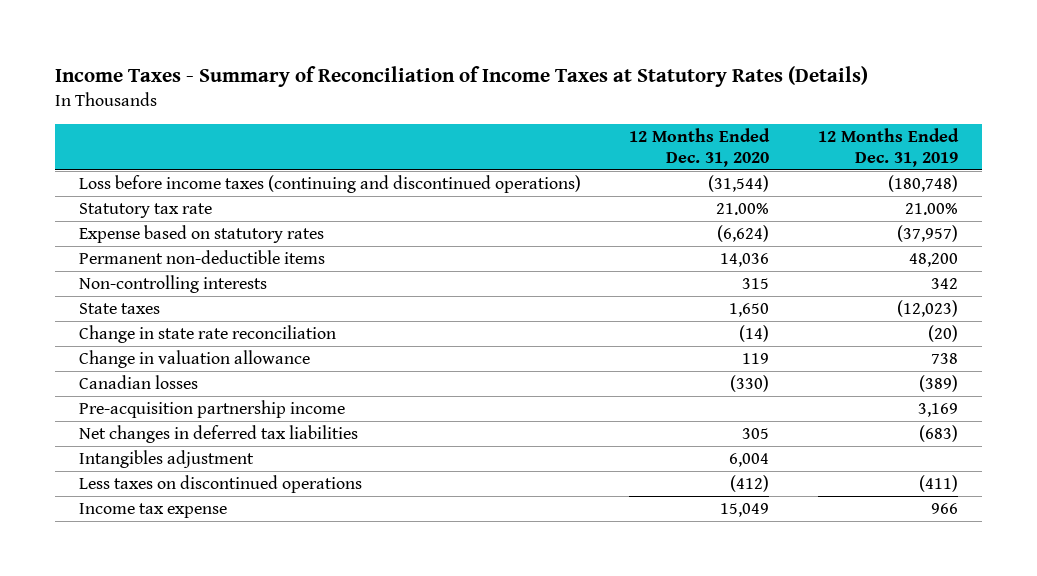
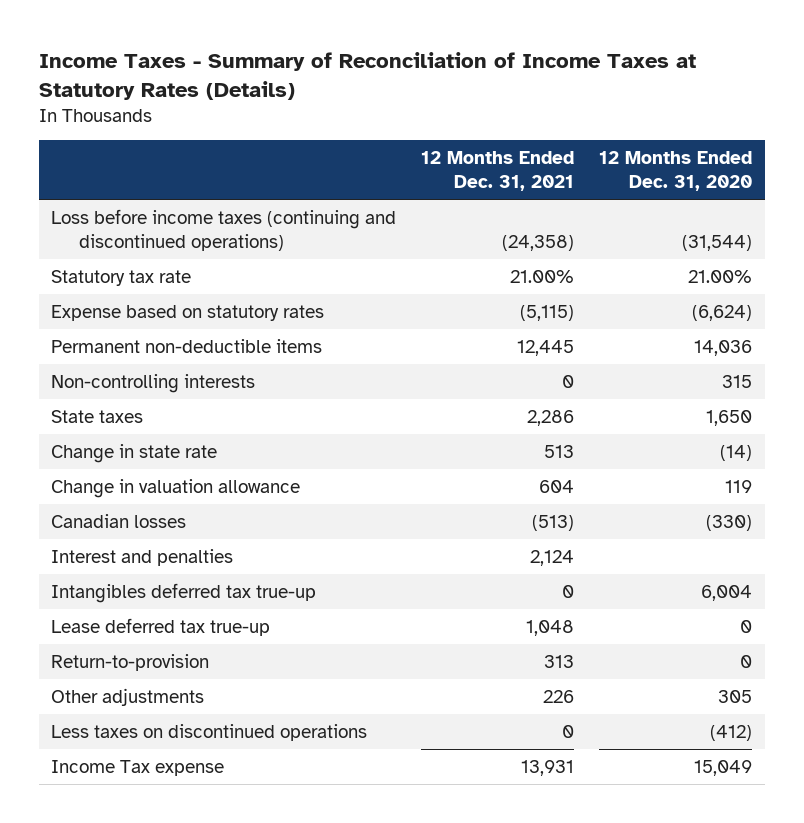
- | 12 Months Ended Dec. 31, 2020 | 12 Months Ended Dec. 31, 2019
+ | 12 Months Ended Dec. 31, 2021 | 12 Months Ended Dec. 31, 2020
- Change in state rate reconciliation | (14) | (20)
+ Change in state rate | 513 | (14)
- Pre-acquisition partnership income | | 3,169
- Net changes in deferred tax liabilities | 305 | (683)
- Intangibles adjustment | 6,004 |
+ Interest and penalties | 2,124 |
+ Intangibles deferred tax true-up | 0 | 6,004
+ Lease deferred tax true-up | 1,048 | 0
+ Return-to-provision | 313 | 0
+ Other adjustments | 226 | 305
- Income tax expense | 15,049 | 966
+ Income Tax expense | 13,931 | 15,049

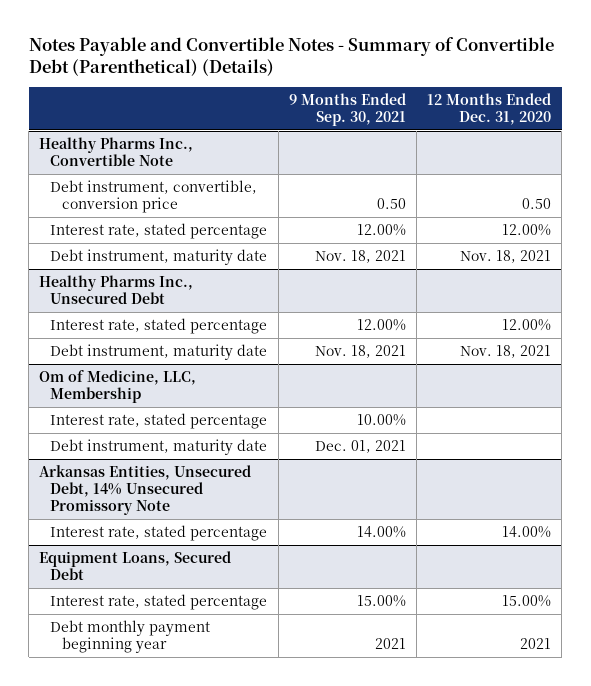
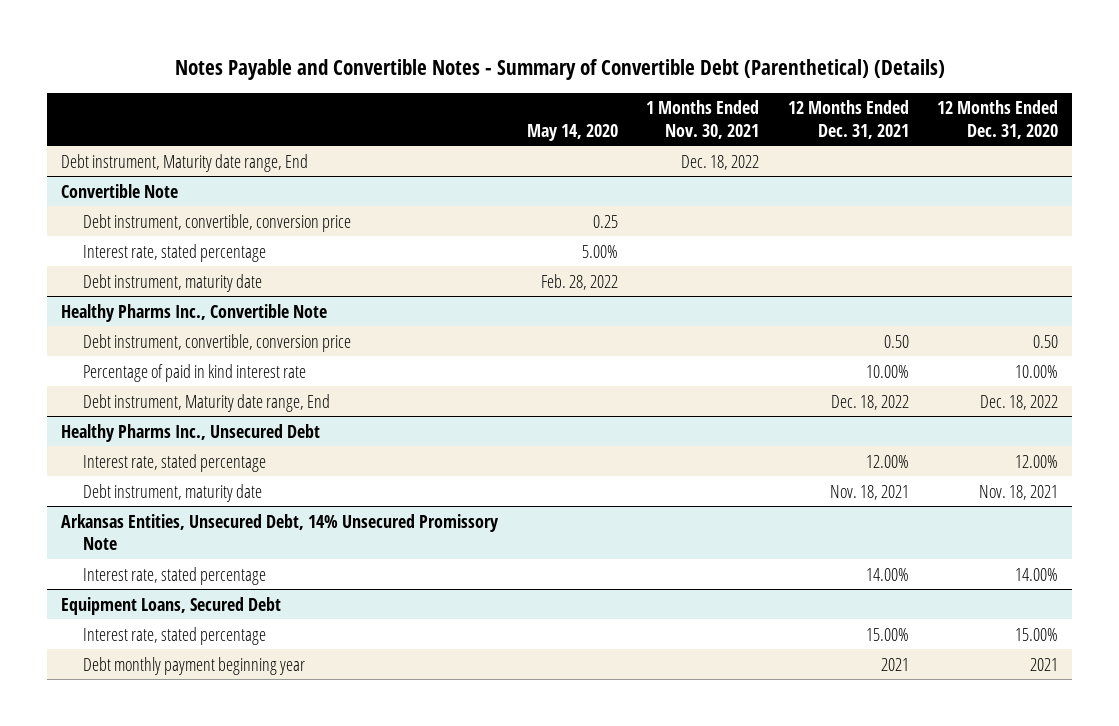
- | 9 Months Ended Sep. 30, 2021 | 12 Months Ended Dec. 31, 2020
+ | May 14, 2020 | 1 Months Ended Nov. 30, 2021 | 12 Months Ended Dec. 31, 2021 | 12 Months Ended Dec. 31, 2020
+ Debt instrument, Maturity date range, End | | Dec. 18, 2022 | |
+ Convertible Note
+ Debt instrument, convertible, conversion price | 0.25 | | |
+ Interest rate, stated percentage | 5.00% | | |
+ Debt instrument, maturity date | Feb. 28, 2022 | | |
@ Healthy Pharms Inc., Convertible Note
- Interest rate, stated percentage | 12.00% | 12.00%
- Debt instrument, maturity date | Nov. 18, 2021 | Nov. 18, 2021
+ Percentage of paid in kind interest rate | | | 10.00% | 10.00%
+ Debt instrument, Maturity date range, End | | | Dec. 18, 2022 | Dec. 18, 2022
- Om of Medicine, LLC, Membership
- Interest rate, stated percentage | 10.00% |
- Debt instrument, maturity date | Dec. 01, 2021 |

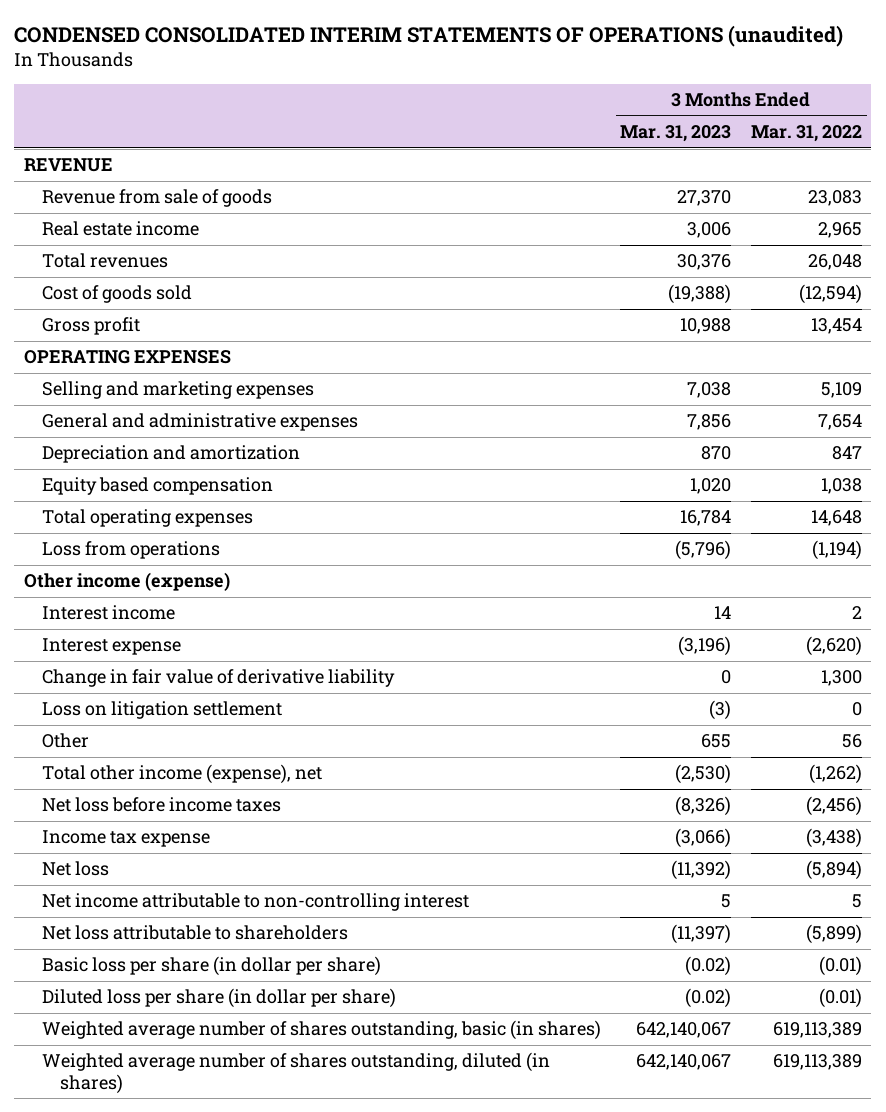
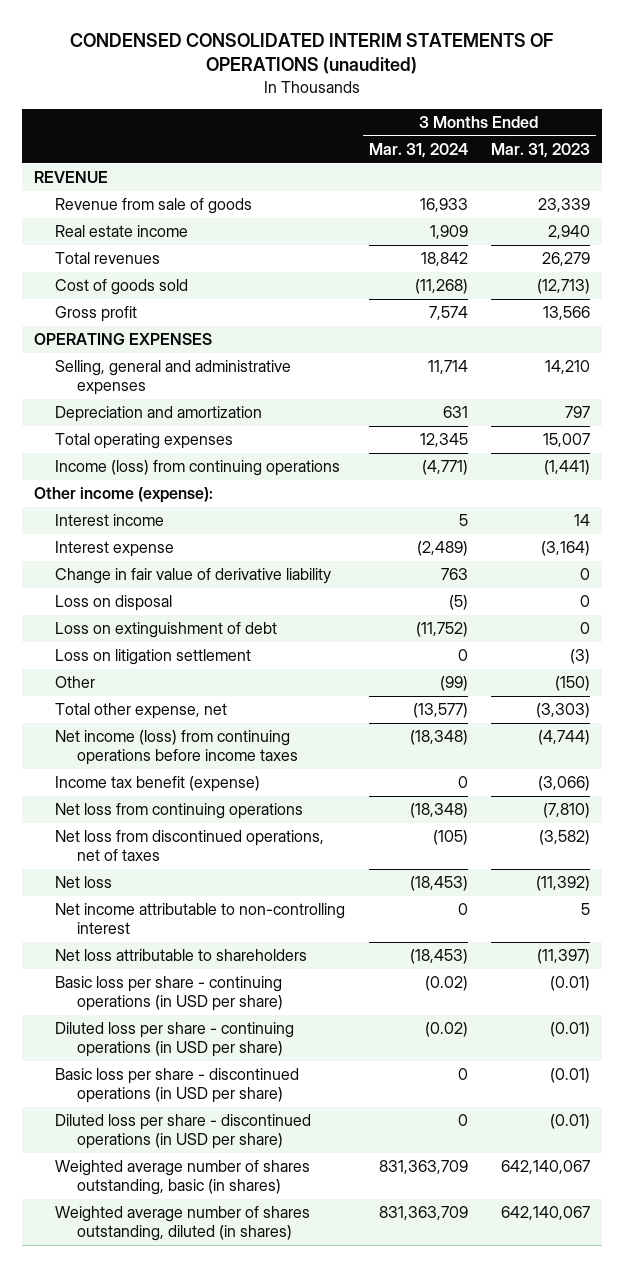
- | 3 Months Ended Mar. 31, 2023 | 3 Months Ended Mar. 31, 2022
+ | 3 Months Ended Mar. 31, 2024 | 3 Months Ended Mar. 31, 2023
- Revenue from sale of goods | 27,370 | 23,083
- Real estate income | 3,006 | 2,965
- Total revenues | 30,376 | 26,048
- Cost of goods sold | (19,388) | (12,594)
- Gross profit | 10,988 | 13,454
+ Revenue from sale of goods | 16,933 | 23,339
+ Real estate income | 1,909 | 2,940
+ Total revenues | 18,842 | 26,279
+ Cost of goods sold | (11,268) | (12,713)
+ Gross profit | 7,574 | 13,566
- Selling and marketing expenses | 7,038 | 5,109
- General and administrative expenses | 7,856 | 7,654
- Depreciation and amortization | 870 | 847
- Equity based compensation | 1,020 | 1,038
- Total operating expenses | 16,784 | 14,648
- Loss from operations | (5,796) | (1,194)
- Other income (expense)
+ Selling, general and administrative expenses | 11,714 | 14,210
+ Depreciation and amortization | 631 | 797
+ Total operating expenses | 12,345 | 15,007
+ Income (loss) from continuing operations | (4,771) | (1,441)
+ Other income (expense):
- Interest expense | (3,196) | (2,620)
+ Interest expense | (2,489) | (3,164)
+ Loss on disposal | (5) | 0
+ Loss on extinguishment of debt | (11,752) | 0
- Other | 655 | 56
- Total other income (expense), net | (2,530) | (1,262)
- Net loss before income taxes | (8,326) | (2,456)
- Income tax expense | (3,066) | (3,438)
+ Other | (99) | (150)
+ Total other expense, net | (13,577) | (3,303)
+ Net income (loss) from continuing operations before income taxes | (18,348) | (4,744)
+ Income tax benefit (expense) | 0 | (3,066)
+ Net loss from continuing operations | (18,348) | (7,810)
+ Net loss from discontinued operations, net of taxes | (105) | (3,582)
- Basic loss per share (in dollar per share) | (0.02) | (0.01)
- Diluted loss per share (in dollar per share) | (0.02) | (0.01)
+ Basic loss per share - continuing operations (in USD per share) | (0.02) | (0.01)
+ Diluted loss per share - continuing operations (in USD per share) | (0.02) | (0.01)
+ Basic loss per share - discontinued operations (in USD per share) | 0 | (0.01)
+ Diluted loss per share - discontinued operations (in USD per share) | 0 | (0.01)

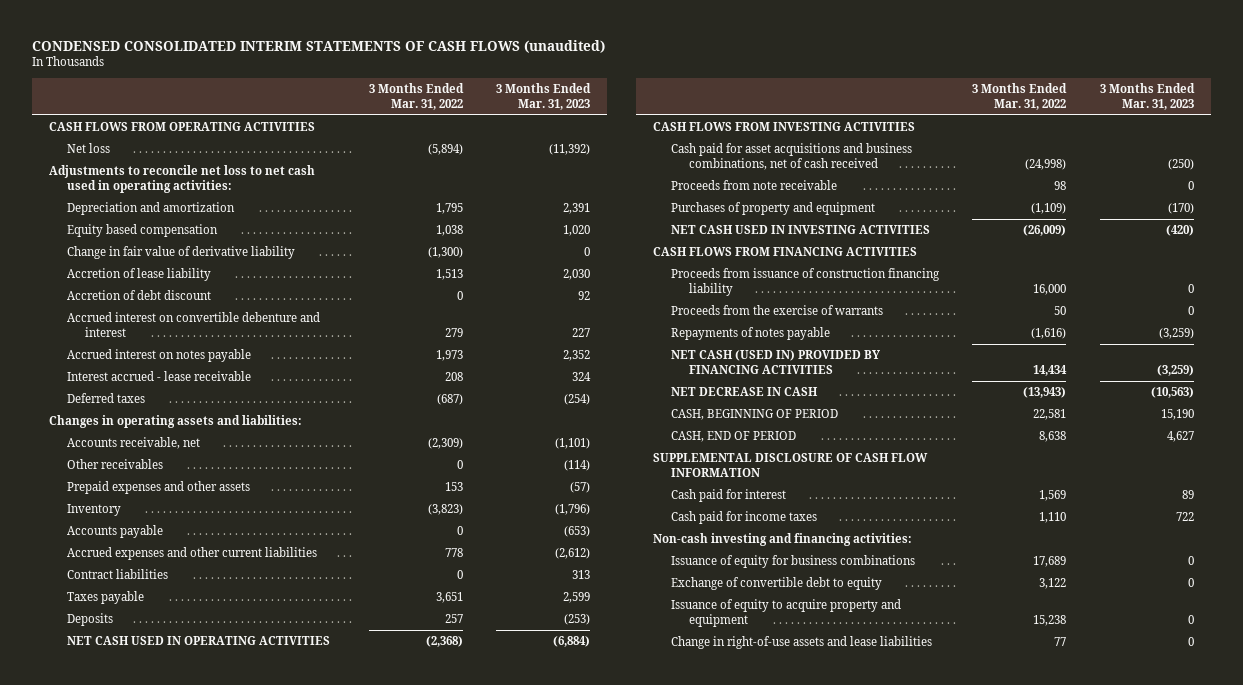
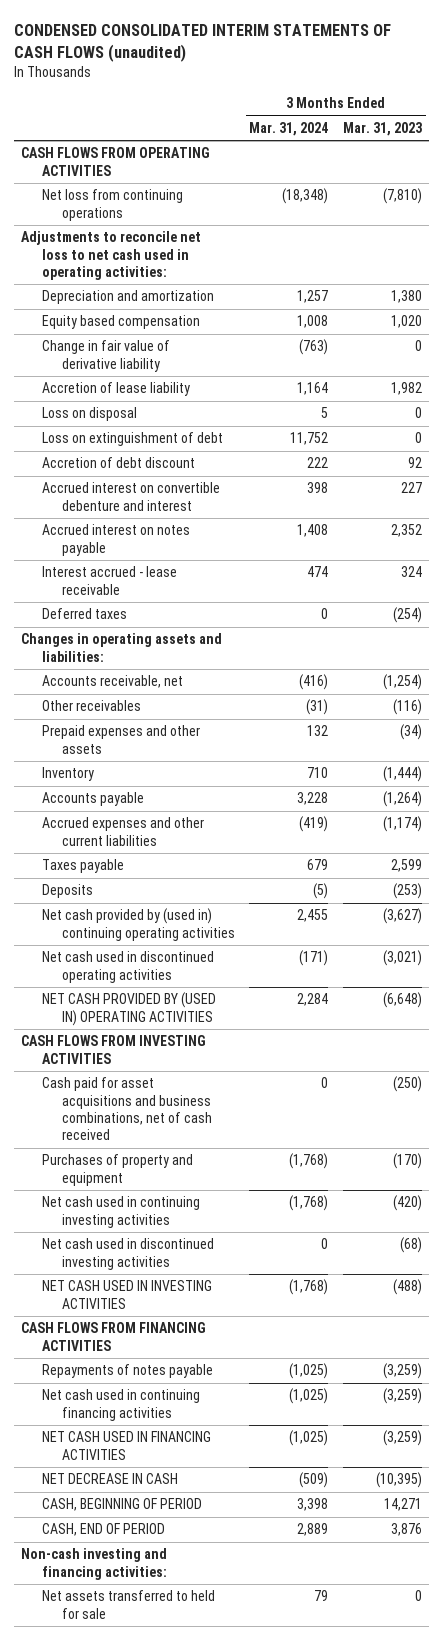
- | 3 Months Ended Mar. 31, 2022 | 3 Months Ended Mar. 31, 2023
+ | 3 Months Ended Mar. 31, 2024 | 3 Months Ended Mar. 31, 2023
- Net loss | (5,894) | (11,392)
+ Net loss from continuing operations | (18,348) | (7,810)
- Depreciation and amortization | 1,795 | 2,391
+ Depreciation and amortization | 1,257 | 1,380
- Accretion of lease liability | 1,513 | 2,030
+ Accretion of lease liability | 1,164 | 1,982
+ Loss on disposal | 5 | 0
+ Loss on extinguishment of debt | 11,752 | 0
- Accounts receivable, net | (2,309) | (1,101)
- Other receivables | 0 | (114)
- Prepaid expenses and other assets | 153 | (57)
- Inventory | (3,823) | (1,796)
- Accounts payable | 0 | (653)
- Accrued expenses and other current liabilities | 778 | (2,612)
- Contract liabilities | 0 | 313
+ Accounts receivable, net | (416) | (1,254)
+ Other receivables | (31) | (116)
+ Prepaid expenses and other assets | 132 | (34)
+ Inventory | 710 | (1,444)
+ Accounts payable | 3,228 | (1,264)
+ Accrued expenses and other current liabilities | (419) | (1,174)
- NET CASH USED IN OPERATING ACTIVITIES | (2,368) | (6,884)
+ Net cash provided by (used in) continuing operating activities | 2,455 | (3,627)
+ Net cash used in discontinued operating activities | (171) | (3,021)
+ NET CASH PROVIDED BY (USED IN) OPERATING ACTIVITIES | 2,284 | (6,648)
- Proceeds from note receivable | 98 | 0
- NET CASH USED IN INVESTING ACTIVITIES | (26,009) | (420)
+ Net cash used in continuing investing activities | (1,768) | (420)
+ Net cash used in discontinued investing activities | 0 | (68)
+ NET CASH USED IN INVESTING ACTIVITIES | (1,768) | (488)
- Proceeds from issuance of construction financing liability | 16,000 | 0
- Proceeds from the exercise of warrants | 50 | 0
- NET CASH (USED IN) PROVIDED BY FINANCING ACTIVITIES | 14,434 | (3,259)
- NET DECREASE IN CASH | (13,943) | (10,563)
- CASH, BEGINNING OF PERIOD | 22,581 | 15,190
- CASH, END OF PERIOD | 8,638 | 4,627
- SUPPLEMENTAL DISCLOSURE OF CASH FLOW INFORMATION
- Cash paid for interest | 1,569 | 89
- Cash paid for income taxes | 1,110 | 722
+ Net cash used in continuing financing activities | (1,025) | (3,259)
+ NET CASH USED IN FINANCING ACTIVITIES | (1,025) | (3,259)
+ NET DECREASE IN CASH | (509) | (10,395)
+ CASH, BEGINNING OF PERIOD | 3,398 | 14,271
+ CASH, END OF PERIOD | 2,889 | 3,876
- Issuance of equity for business combinations | 17,689 | 0
- Exchange of convertible debt to equity | 3,122 | 0
- Issuance of equity to acquire property and equipment | 15,238 | 0
- Change in right-of-use assets and lease liabilities | 77 | 0
+ Net assets transferred to held for sale | 79 | 0

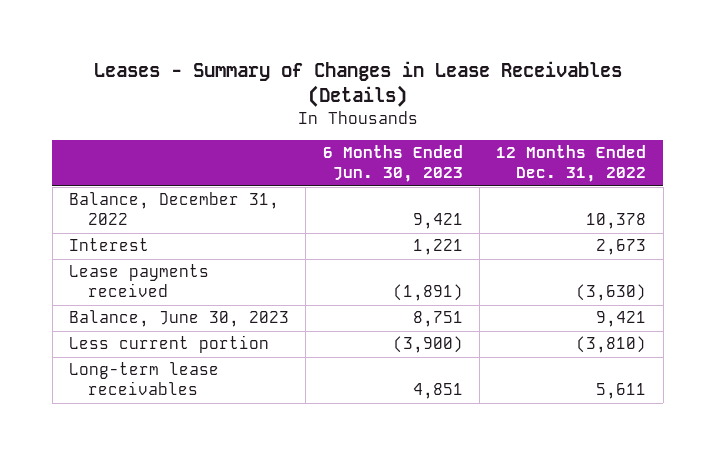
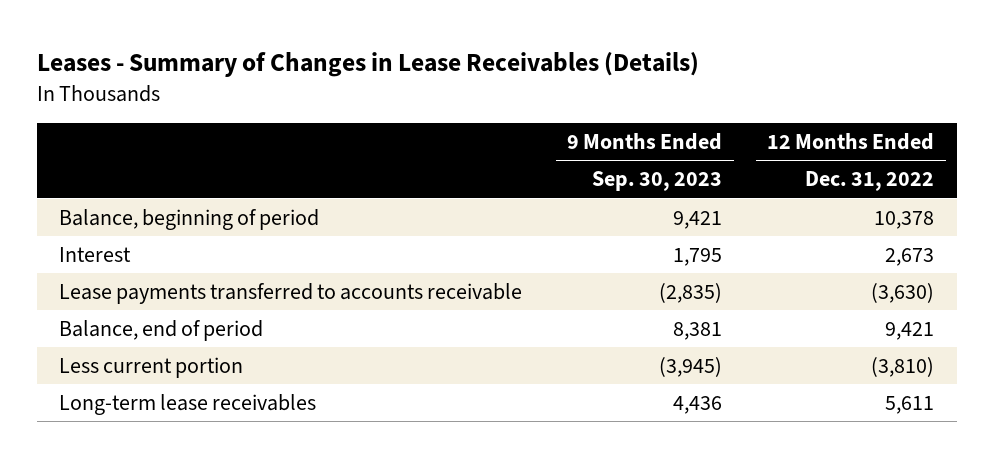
- | 6 Months Ended Jun. 30, 2023 | 12 Months Ended Dec. 31, 2022
+ | 9 Months Ended Sep. 30, 2023 | 12 Months Ended Dec. 31, 2022
- Balance, December 31, 2022 | 9,421 | 10,378
+ Balance, beginning of period | 9,421 | 10,378
- Lease payments received | (1,891) | (3,630)
- Balance, June 30, 2023 | 8,751 | 9,421
+ Lease payments transferred to accounts receivable | (2,835) | (3,630)
+ Balance, end of period | 8,381 | 9,421

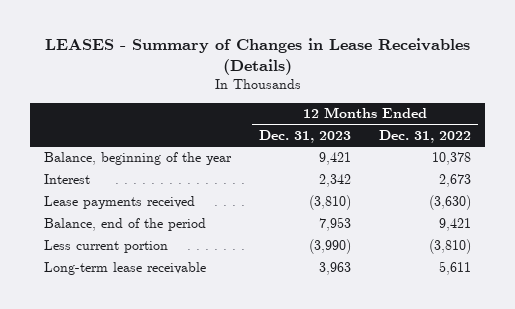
- Leases - Summary of Changes in Lease Receivables (Details)
+ LEASES - Summary of Changes in Lease Receivables (Details)
- | 9 Months Ended Sep. 30, 2023 | 12 Months Ended Dec. 31, 2022
+ | 12 Months Ended Dec. 31, 2023 | 12 Months Ended Dec. 31, 2022
- Balance, beginning of period | 9,421 | 10,378
+ Balance, beginning of the year | 9,421 | 10,378
- Lease payments transferred to accounts receivable | (2,835) | (3,630)
- Balance, end of period | 8,381 | 9,421
+ Lease payments received | (3,810) | (3,630)
+ Balance, end of the period | 7,953 | 9,421
- Long-term lease receivables | 4,436 | 5,611
+ Long-term lease receivable | 3,963 | 5,611

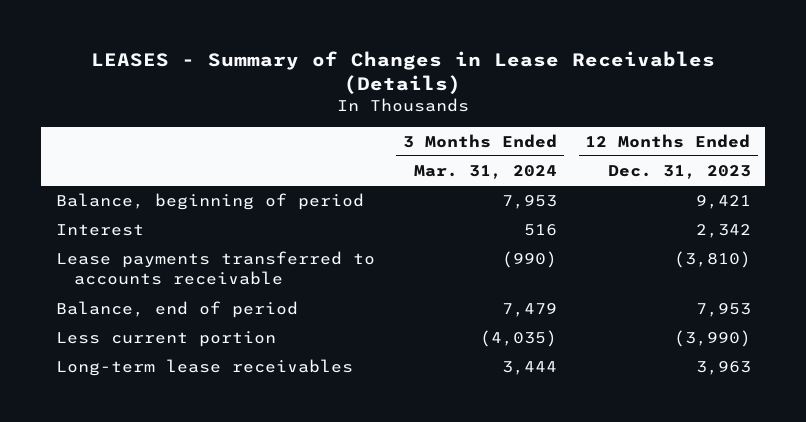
- | 12 Months Ended Dec. 31, 2023 | 12 Months Ended Dec. 31, 2022
+ | 3 Months Ended Mar. 31, 2024 | 12 Months Ended Dec. 31, 2023
- Balance, beginning of the year | 9,421 | 10,378
+ Balance, beginning of period | 7,953 | 9,421
- Lease payments received | (3,810) | (3,630)
- Balance, end of the period | 7,953 | 9,421
+ Lease payments transferred to accounts receivable | (990) | (3,810)
+ Balance, end of period | 7,479 | 7,953
- Long-term lease receivable | 3,963 | 5,611
+ Long-term lease receivables | 3,444 | 3,963

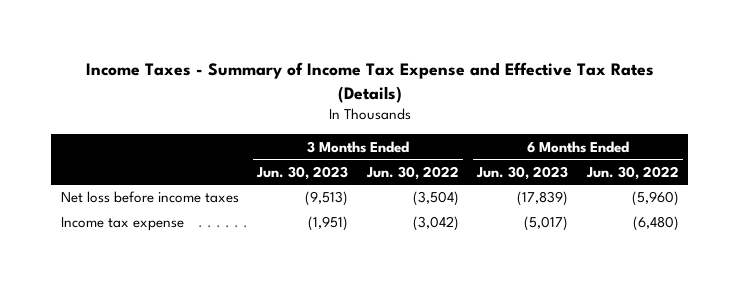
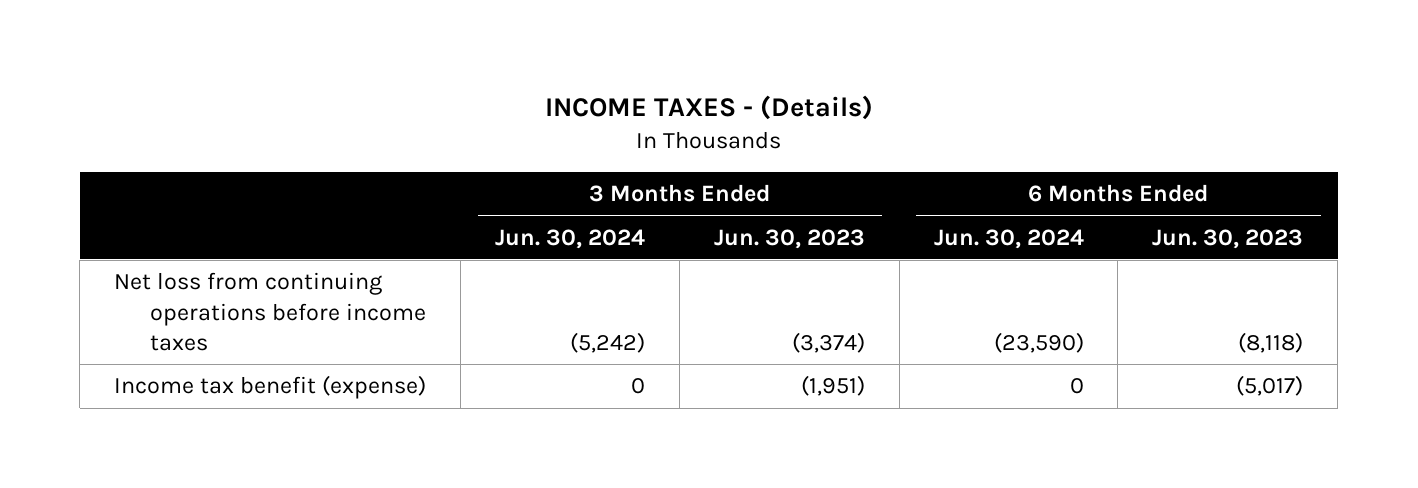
- Income Taxes - Summary of Income Tax Expense and Effective Tax Rates (Details)
+ INCOME TAXES - (Details)
- | 3 Months Ended Jun. 30, 2023 | 3 Months Ended Jun. 30, 2022 | 6 Months Ended Jun. 30, 2023 | 6 Months Ended Jun. 30, 2022
+ | 3 Months Ended Jun. 30, 2024 | 3 Months Ended Jun. 30, 2023 | 6 Months Ended Jun. 30, 2024 | 6 Months Ended Jun. 30, 2023
- Net loss before income taxes | (9,513) | (3,504) | (17,839) | (5,960)
- Income tax expense | (1,951) | (3,042) | (5,017) | (6,480)
+ Net loss from continuing operations before income taxes | (5,242) | (3,374) | (23,590) | (8,118)
+ Income tax benefit (expense) | 0 | (1,951) | 0 | (5,017)

